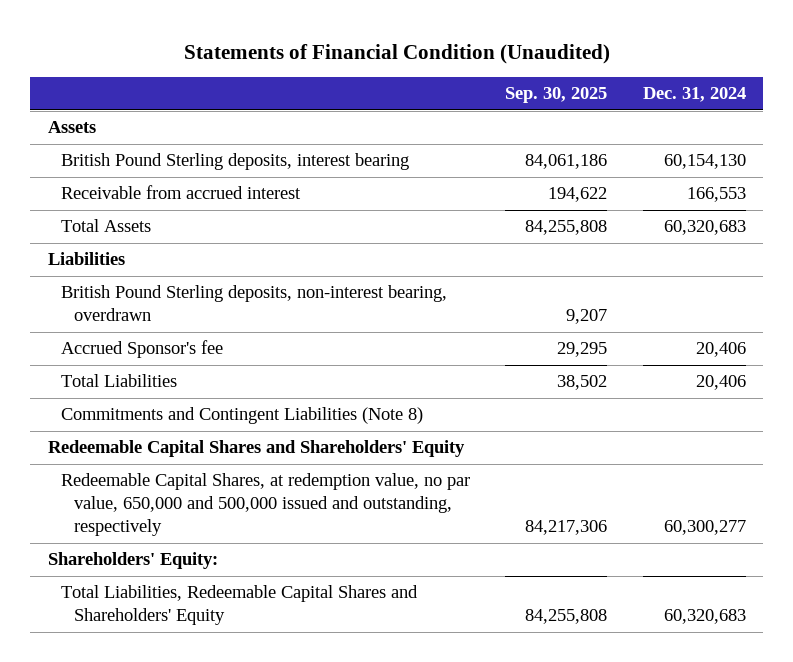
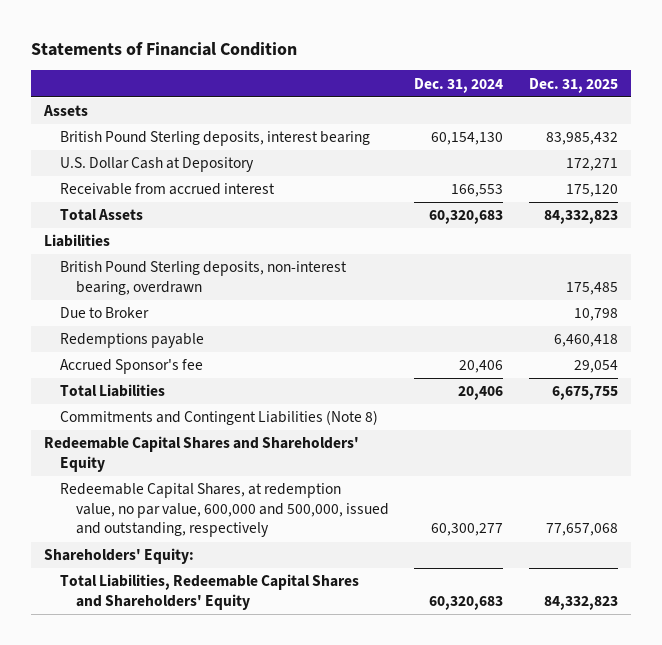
- Statements of Financial Condition (Unaudited)
+ Statements of Financial Condition
- | Sep. 30, 2025 | Dec. 31, 2024
+ | Dec. 31, 2024 | Dec. 31, 2025
+ U.S. Dollar Cash at Depository | | 172,271
+ Due to Broker | | 10,798
+ Redemptions payable | | 6,460,418
- Redeemable Capital Shares, at redemption value, no par value, 650,000 and 500,000 issued and outstanding, respectively | 84,217,306 | 60,300,277
+ Redeemable Capital Shares, at redemption value, no par value, 600,000 and 500,000, issued and outstanding, respectively | 60,300,277 | 77,657,068

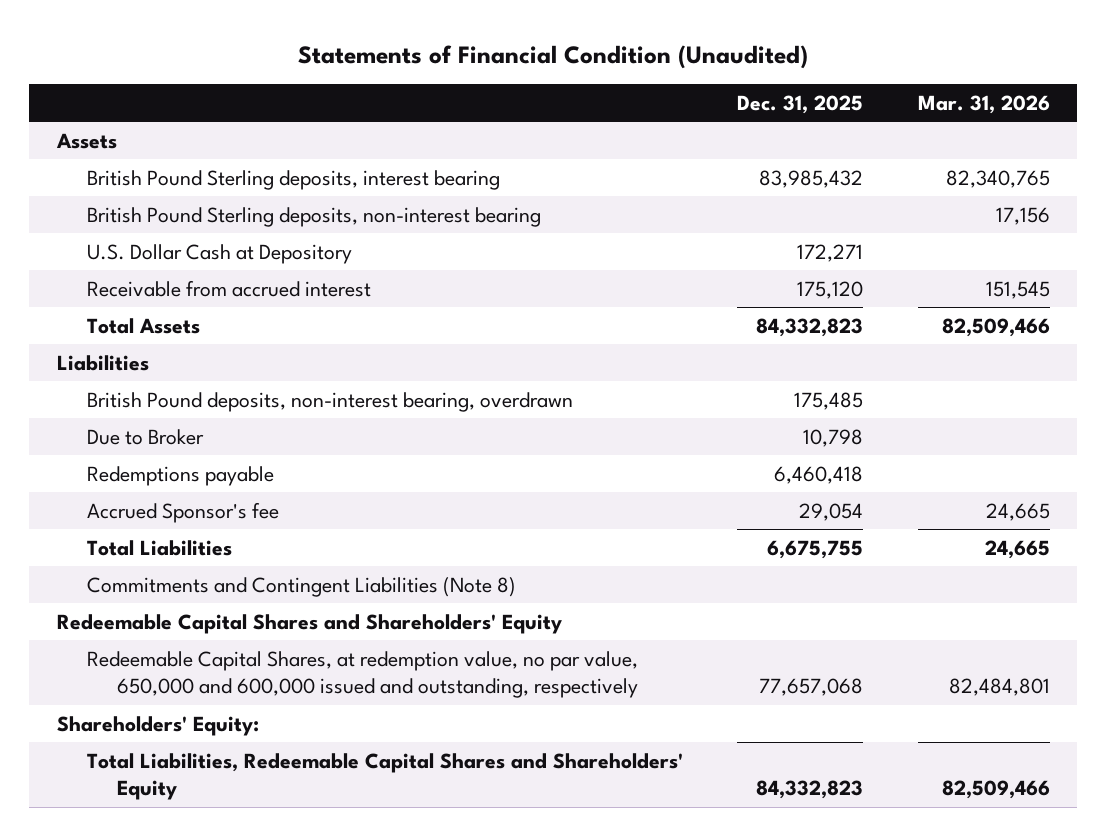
- Statements of Financial Condition
+ Statements of Financial Condition (Unaudited)
- | Dec. 31, 2024 | Dec. 31, 2025
+ | Dec. 31, 2025 | Mar. 31, 2026
+ British Pound Sterling deposits, non-interest bearing | | 17,156
- British Pound Sterling deposits, non-interest bearing, overdrawn | | 175,485
+ British Pound deposits, non-interest bearing, overdrawn | 175,485 |
- Redeemable Capital Shares, at redemption value, no par value, 600,000 and 500,000, issued and outstanding, respectively | 60,300,277 | 77,657,068
+ Redeemable Capital Shares, at redemption value, no par value, 650,000 and 600,000 issued and outstanding, respectively | 77,657,068 | 82,484,801

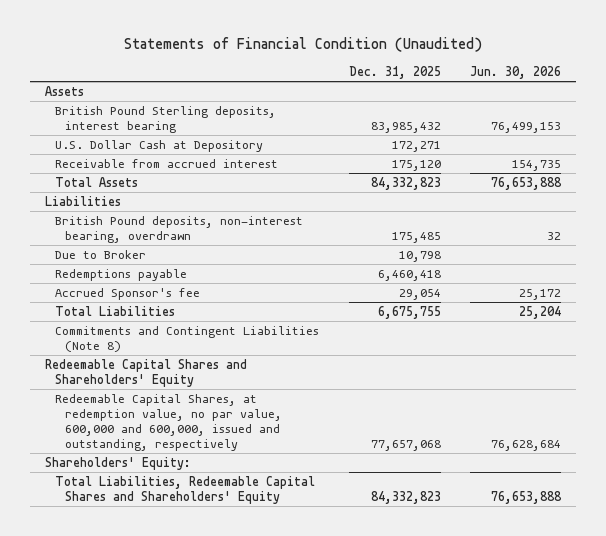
- | Dec. 31, 2025 | Mar. 31, 2026
+ | Dec. 31, 2025 | Jun. 30, 2026
- British Pound Sterling deposits, non-interest bearing | | 17,156
- Redeemable Capital Shares, at redemption value, no par value, 650,000 and 600,000 issued and outstanding, respectively | 77,657,068 | 82,484,801
+ Redeemable Capital Shares, at redemption value, no par value, 600,000 and 600,000, issued and outstanding, respectively | 77,657,068 | 76,628,684

